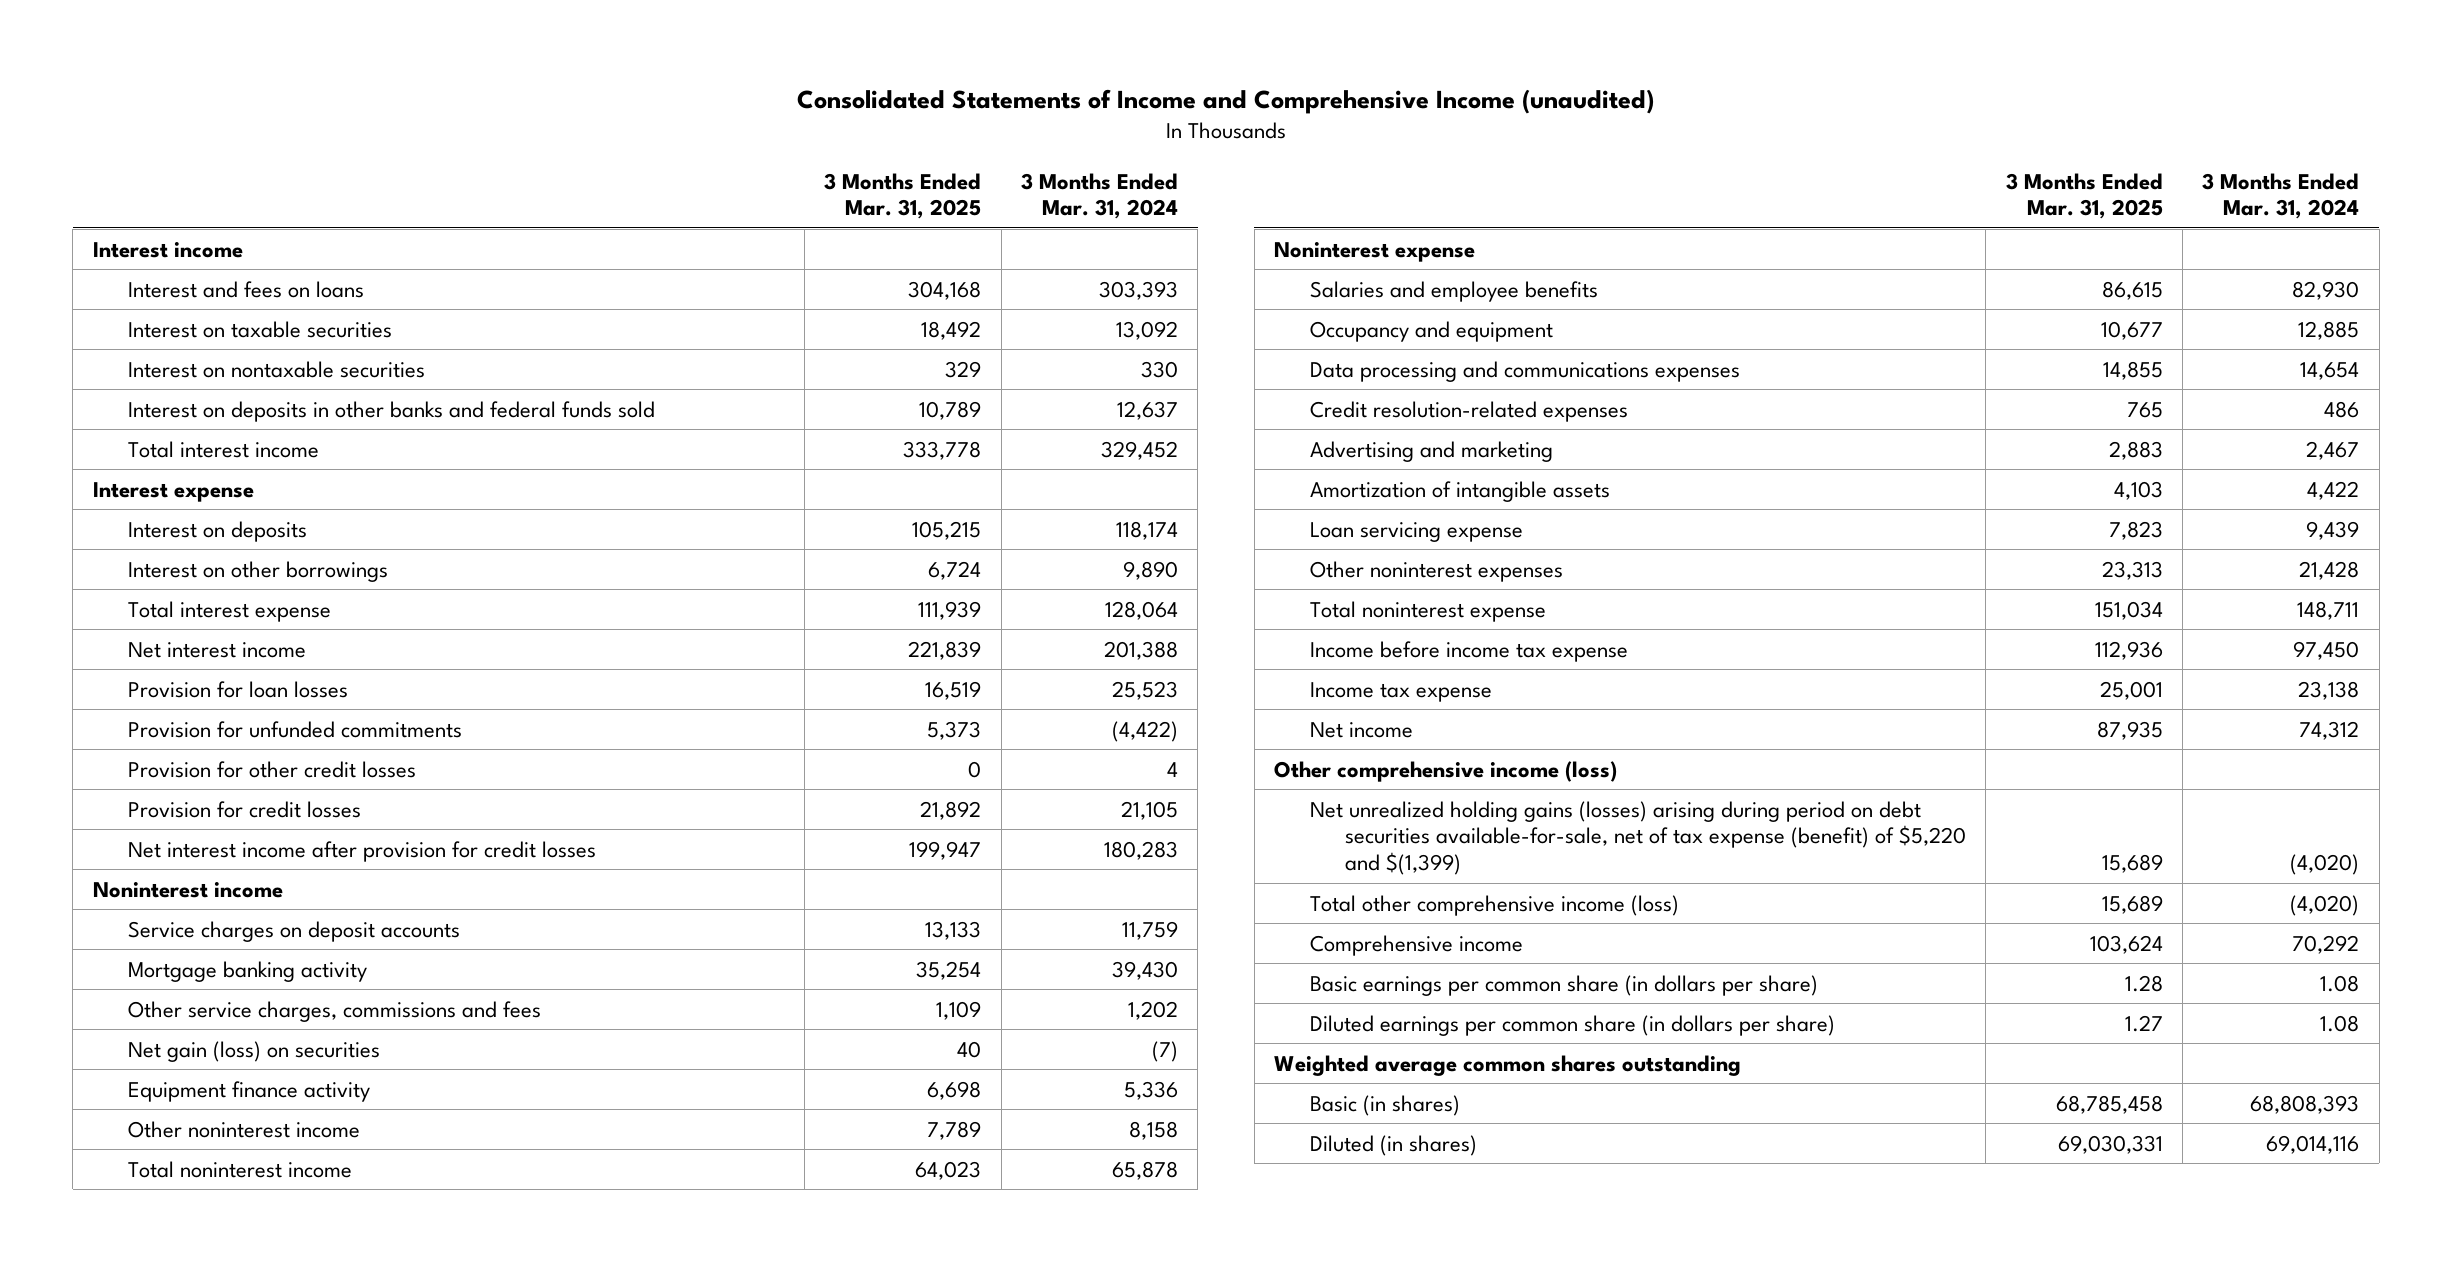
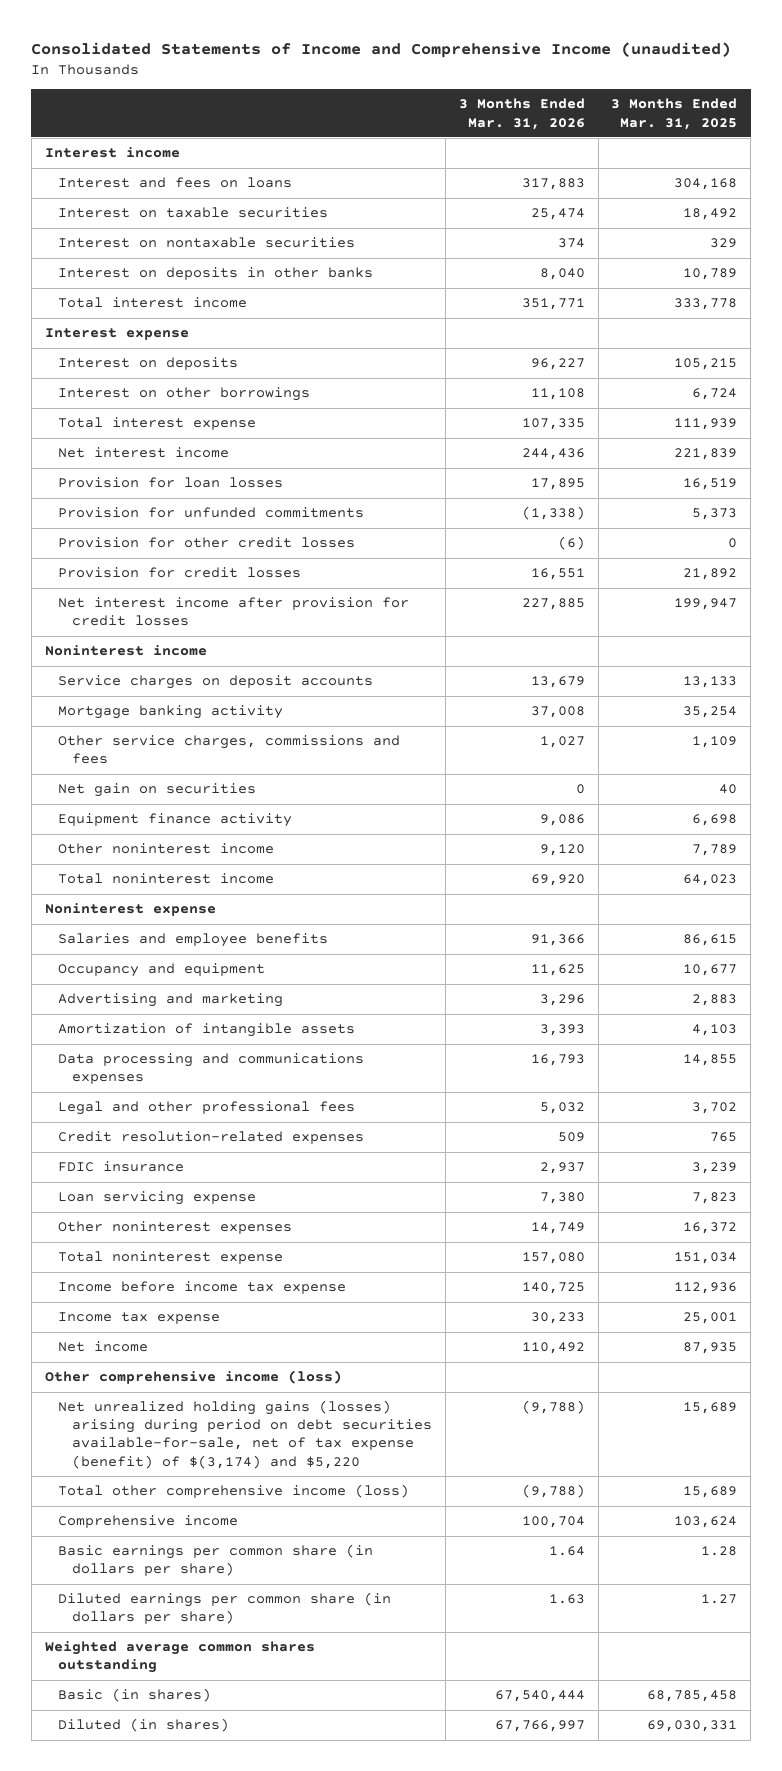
- | 3 Months Ended Mar. 31, 2025 | 3 Months Ended Mar. 31, 2024
+ | 3 Months Ended Mar. 31, 2026 | 3 Months Ended Mar. 31, 2025
- Interest on deposits in other banks and federal funds sold | 10,789 | 12,637
+ Interest on deposits in other banks | 8,040 | 10,789
- Net gain (loss) on securities | 40 | (7)
+ Net gain on securities | 0 | 40
moved down: Data processing and communications expenses | 16,793 | 14,855
+ Legal and other professional fees | 5,032 | 3,702
moved down: Credit resolution-related expenses | 509 | 765
+ FDIC insurance | 2,937 | 3,239
- Other noninterest expenses | 23,313 | 21,428
+ Other noninterest expenses | 14,749 | 16,372
- Net unrealized holding gains (losses) arising during period on debt securities available-for-sale, net of tax expense (benefit) of $5,220 and $(1,399) | 15,689 | (4,020)
+ Net unrealized holding gains (losses) arising during period on debt securities available-for-sale, net of tax expense (benefit) of $(3,174) and $5,220 | (9,788) | 15,689

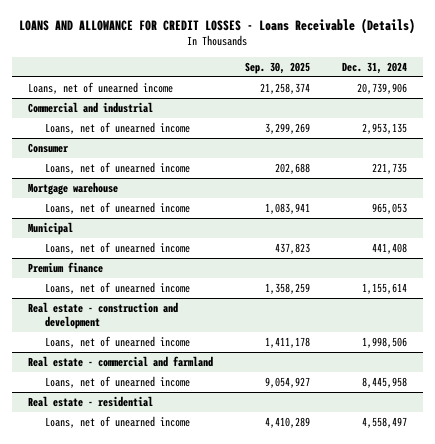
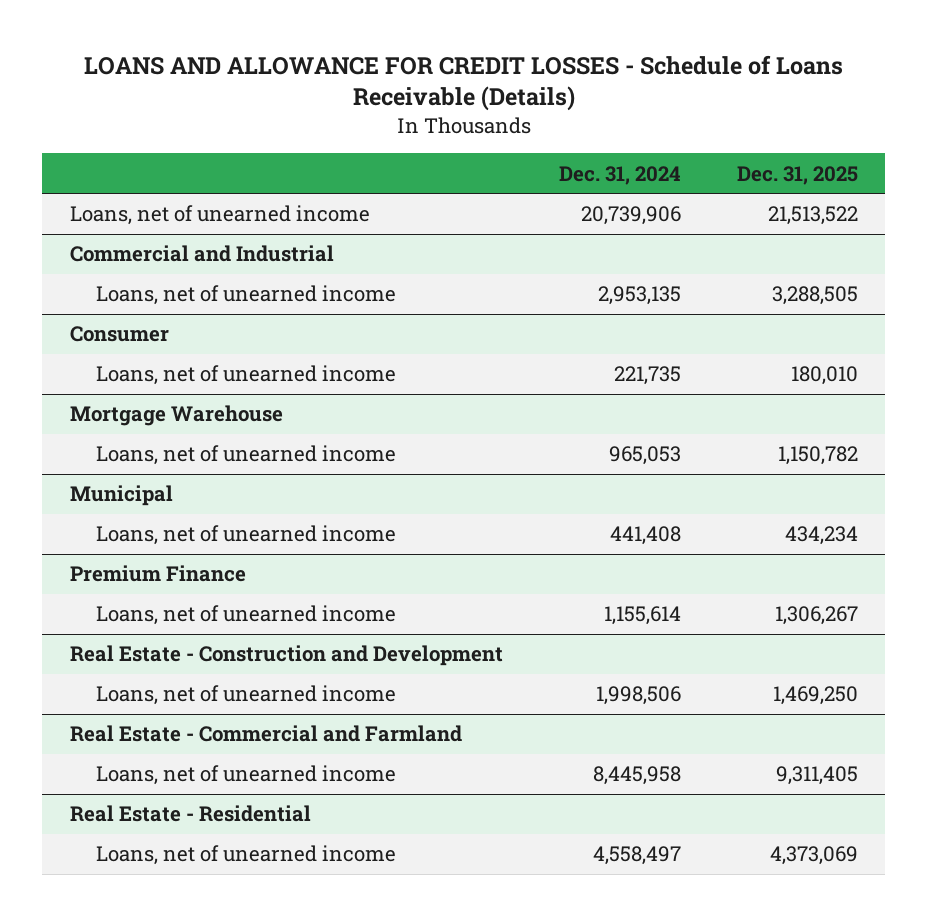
- LOANS AND ALLOWANCE FOR CREDIT LOSSES - Loans Receivable (Details)
+ LOANS AND ALLOWANCE FOR CREDIT LOSSES - Schedule of Loans Receivable (Details)
- | Sep. 30, 2025 | Dec. 31, 2024
+ | Dec. 31, 2024 | Dec. 31, 2025
- Commercial and industrial
+ Commercial and Industrial
- Mortgage warehouse
+ Mortgage Warehouse
- Premium finance
+ Premium Finance
- Real estate - construction and development
+ Real Estate - Construction and Development
- Real estate - commercial and farmland
+ Real Estate - Commercial and Farmland
- Real estate - residential
+ Real Estate - Residential

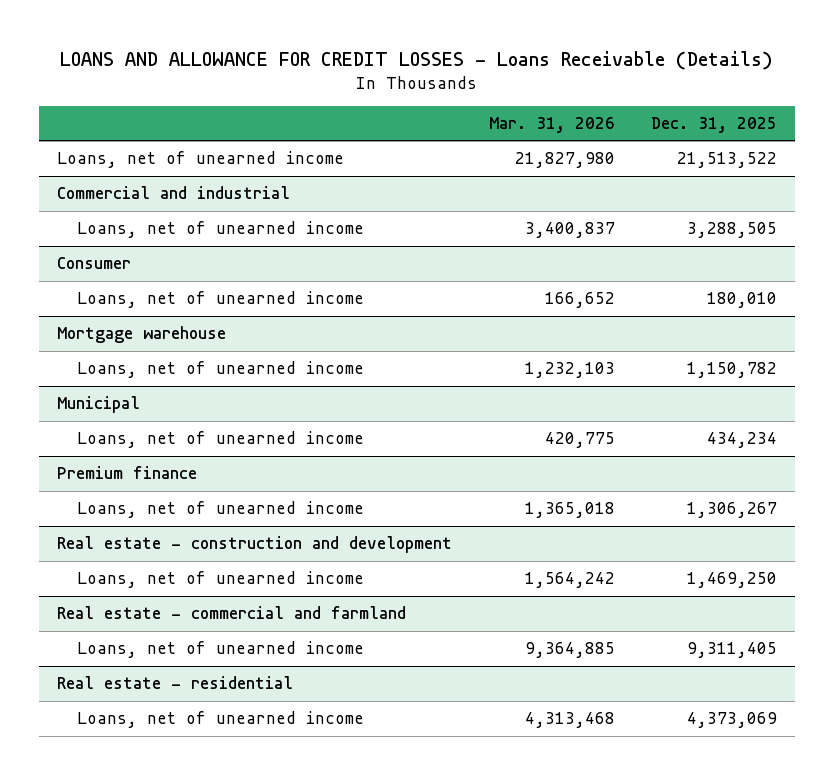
- LOANS AND ALLOWANCE FOR CREDIT LOSSES - Schedule of Loans Receivable (Details)
+ LOANS AND ALLOWANCE FOR CREDIT LOSSES - Loans Receivable (Details)
- | Dec. 31, 2024 | Dec. 31, 2025
+ | Mar. 31, 2026 | Dec. 31, 2025
- Commercial and Industrial
+ Commercial and industrial
- Mortgage Warehouse
+ Mortgage warehouse
- Premium Finance
+ Premium finance
- Real Estate - Construction and Development
+ Real estate - construction and development
- Real Estate - Commercial and Farmland
+ Real estate - commercial and farmland
- Real Estate - Residential
+ Real estate - residential

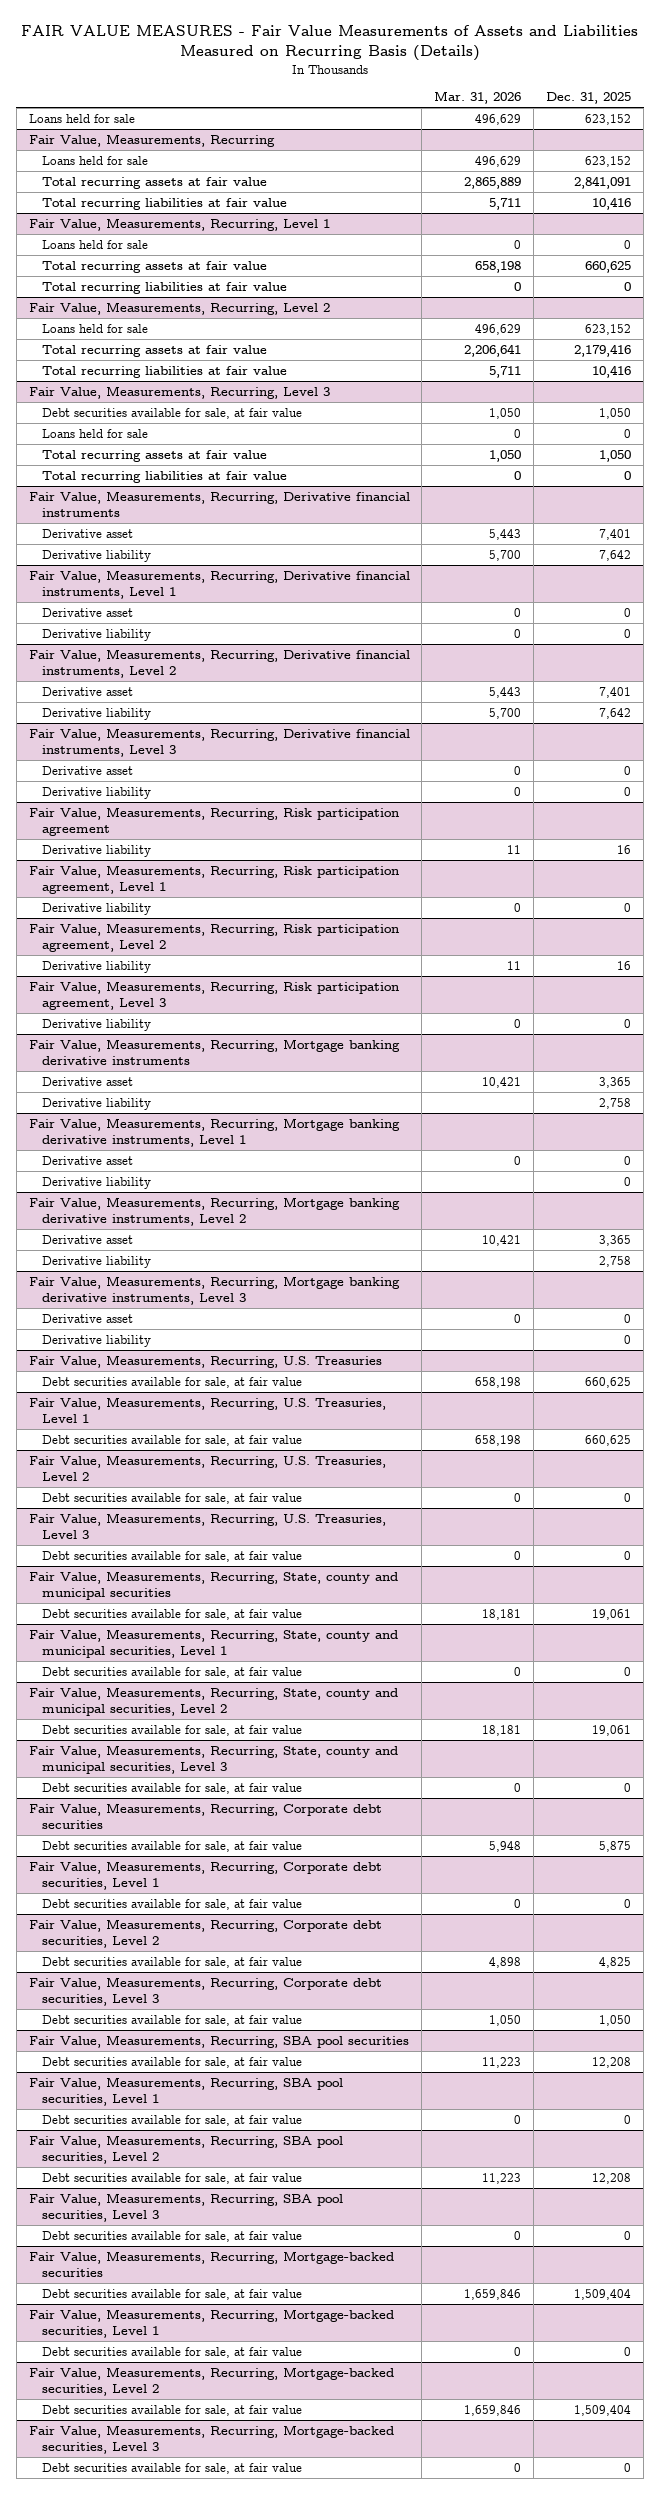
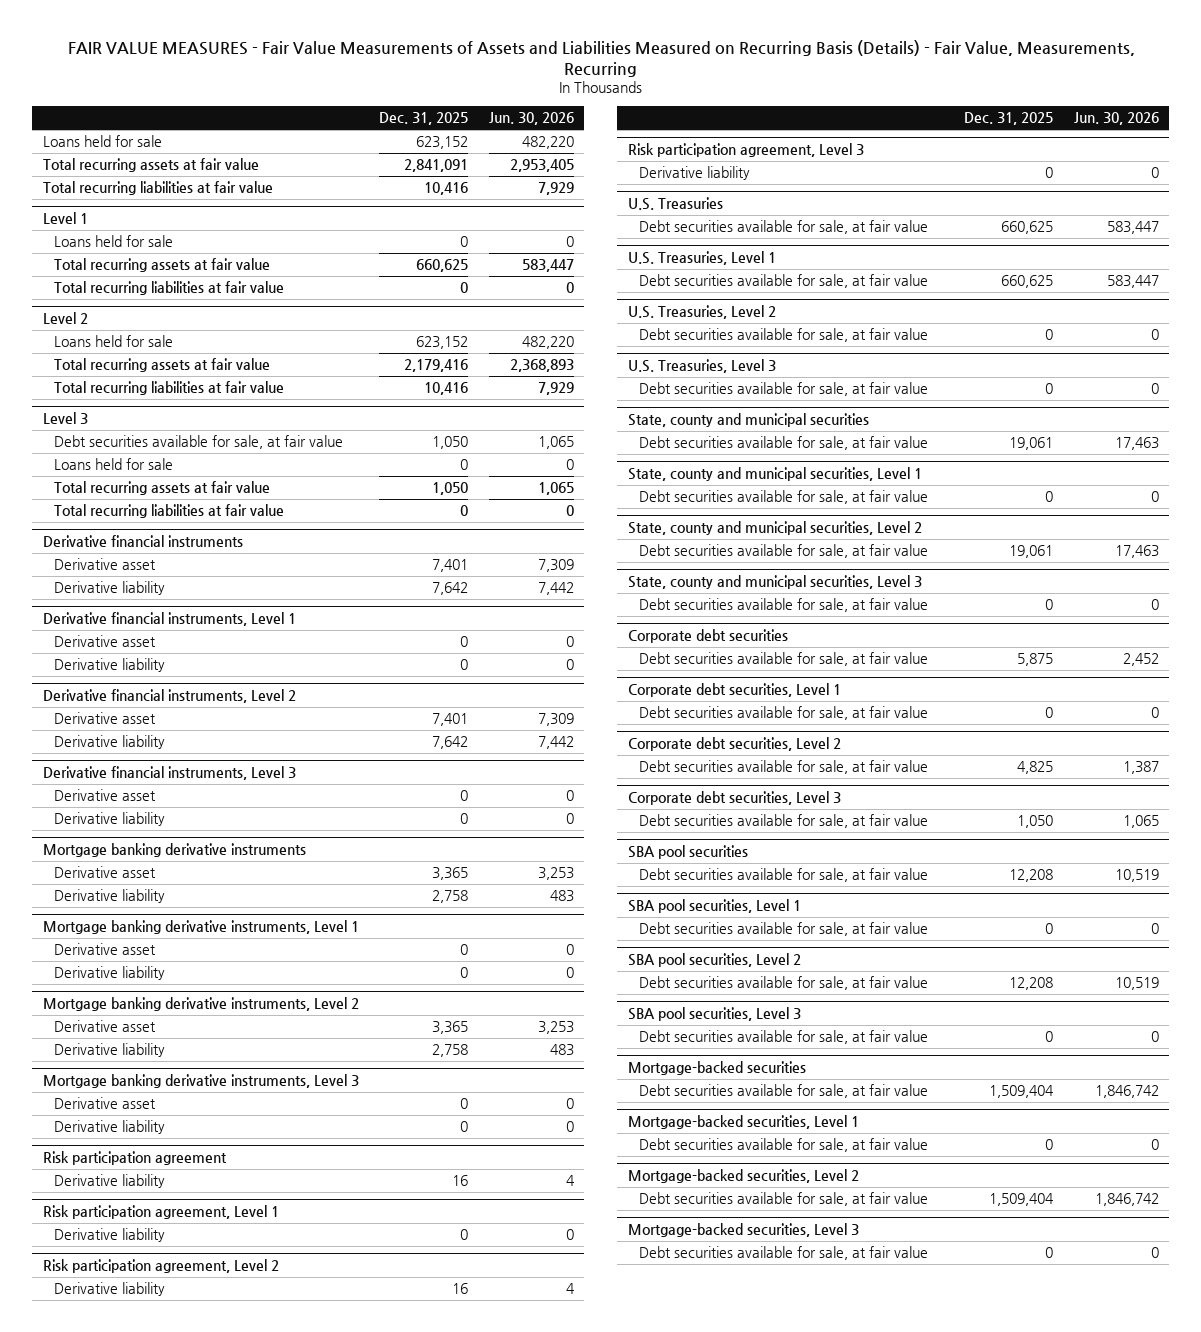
- FAIR VALUE MEASURES - Fair Value Measurements of Assets and Liabilities Measured on Recurring Basis (Details)
+ FAIR VALUE MEASURES - Fair Value Measurements of Assets and Liabilities Measured on Recurring Basis (Details) - Fair Value, Measurements, Recurring
- | Mar. 31, 2026 | Dec. 31, 2025
+ | Dec. 31, 2025 | Jun. 30, 2026
- Fair Value, Measurements, Recurring
- Loans held for sale | 496,629 | 623,152
- Fair Value, Measurements, Recurring, Level 1
+ Level 1
- Fair Value, Measurements, Recurring, Level 2
+ Level 2
- Fair Value, Measurements, Recurring, Level 3
+ Level 3
- Fair Value, Measurements, Recurring, Derivative financial instruments
+ Derivative financial instruments
- Fair Value, Measurements, Recurring, Derivative financial instruments, Level 1
+ Derivative financial instruments, Level 1
- Fair Value, Measurements, Recurring, Derivative financial instruments, Level 2
+ Derivative financial instruments, Level 2
- Fair Value, Measurements, Recurring, Derivative financial instruments, Level 3
+ Derivative financial instruments, Level 3
- Fair Value, Measurements, Recurring, Risk participation agreement
- Derivative liability | 11 | 16
- Fair Value, Measurements, Recurring, Risk participation agreement, Level 1
- Derivative liability | 0 | 0
- Fair Value, Measurements, Recurring, Risk participation agreement, Level 2
- Derivative liability | 11 | 16
- Fair Value, Measurements, Recurring, Risk participation agreement, Level 3
- Derivative liability | 0 | 0
- Fair Value, Measurements, Recurring, Mortgage banking derivative instruments
+ Mortgage banking derivative instruments
- Fair Value, Measurements, Recurring, Mortgage banking derivative instruments, Level 1
+ Mortgage banking derivative instruments, Level 1
- Fair Value, Measurements, Recurring, Mortgage banking derivative instruments, Level 2
+ Mortgage banking derivative instruments, Level 2
- Fair Value, Measurements, Recurring, Mortgage banking derivative instruments, Level 3
+ Mortgage banking derivative instruments, Level 3
- Fair Value, Measurements, Recurring, U.S. Treasuries
+ Risk participation agreement
+ Derivative liability | 16 | 4
+ Risk participation agreement, Level 1
+ Derivative liability | 0 | 0
+ Risk participation agreement, Level 2
+ Derivative liability | 16 | 4
+ Risk participation agreement, Level 3
+ Derivative liability | 0 | 0
+ U.S. Treasuries
- Fair Value, Measurements, Recurring, U.S. Treasuries, Level 1
+ U.S. Treasuries, Level 1
- Fair Value, Measurements, Recurring, U.S. Treasuries, Level 2
+ U.S. Treasuries, Level 2
- Fair Value, Measurements, Recurring, U.S. Treasuries, Level 3
+ U.S. Treasuries, Level 3
- Fair Value, Measurements, Recurring, State, county and municipal securities
+ State, county and municipal securities
- Fair Value, Measurements, Recurring, State, county and municipal securities, Level 1
+ State, county and municipal securities, Level 1
- Fair Value, Measurements, Recurring, State, county and municipal securities, Level 2
+ State, county and municipal securities, Level 2
- Fair Value, Measurements, Recurring, State, county and municipal securities, Level 3
+ State, county and municipal securities, Level 3
- Fair Value, Measurements, Recurring, Corporate debt securities
+ Corporate debt securities
- Fair Value, Measurements, Recurring, Corporate debt securities, Level 1
+ Corporate debt securities, Level 1
- Fair Value, Measurements, Recurring, Corporate debt securities, Level 2
+ Corporate debt securities, Level 2
- Fair Value, Measurements, Recurring, Corporate debt securities, Level 3
+ Corporate debt securities, Level 3
- Fair Value, Measurements, Recurring, SBA pool securities
+ SBA pool securities
- Fair Value, Measurements, Recurring, SBA pool securities, Level 1
+ SBA pool securities, Level 1
- Fair Value, Measurements, Recurring, SBA pool securities, Level 2
+ SBA pool securities, Level 2
- Fair Value, Measurements, Recurring, SBA pool securities, Level 3
+ SBA pool securities, Level 3
- Fair Value, Measurements, Recurring, Mortgage-backed securities
+ Mortgage-backed securities
- Fair Value, Measurements, Recurring, Mortgage-backed securities, Level 1
+ Mortgage-backed securities, Level 1
- Fair Value, Measurements, Recurring, Mortgage-backed securities, Level 2
+ Mortgage-backed securities, Level 2
- Fair Value, Measurements, Recurring, Mortgage-backed securities, Level 3
+ Mortgage-backed securities, Level 3

